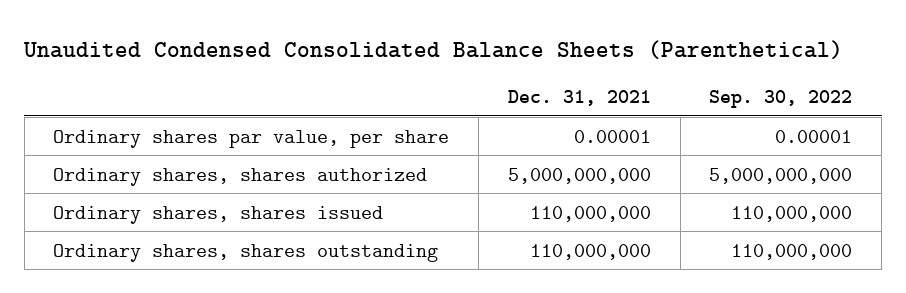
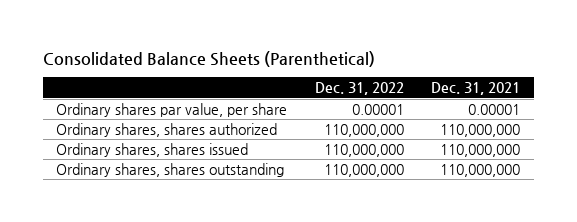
- Unaudited Condensed Consolidated Balance Sheets (Parenthetical)
+ Consolidated Balance Sheets (Parenthetical)
- | Dec. 31, 2021 | Sep. 30, 2022
+ | Dec. 31, 2022 | Dec. 31, 2021
- Ordinary shares, shares authorized | 5,000,000,000 | 5,000,000,000
+ Ordinary shares, shares authorized | 110,000,000 | 110,000,000

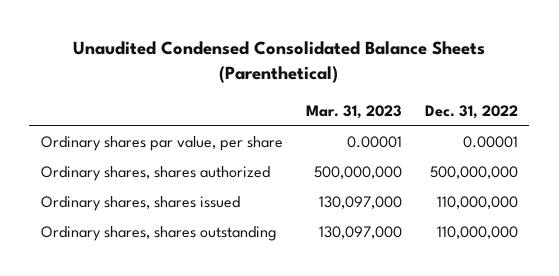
- Consolidated Balance Sheets (Parenthetical)
+ Unaudited Condensed Consolidated Balance Sheets (Parenthetical)
- | Dec. 31, 2022 | Dec. 31, 2021
+ | Mar. 31, 2023 | Dec. 31, 2022
- Ordinary shares, shares authorized | 110,000,000 | 110,000,000
+ Ordinary shares, shares authorized | 500,000,000 | 500,000,000

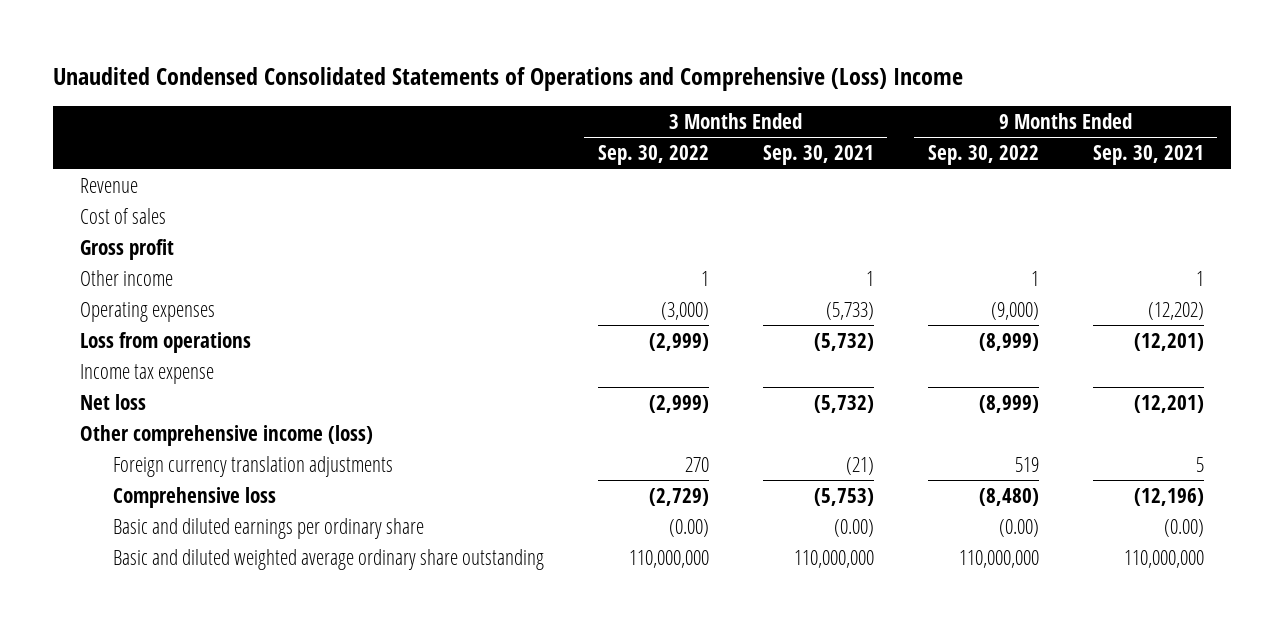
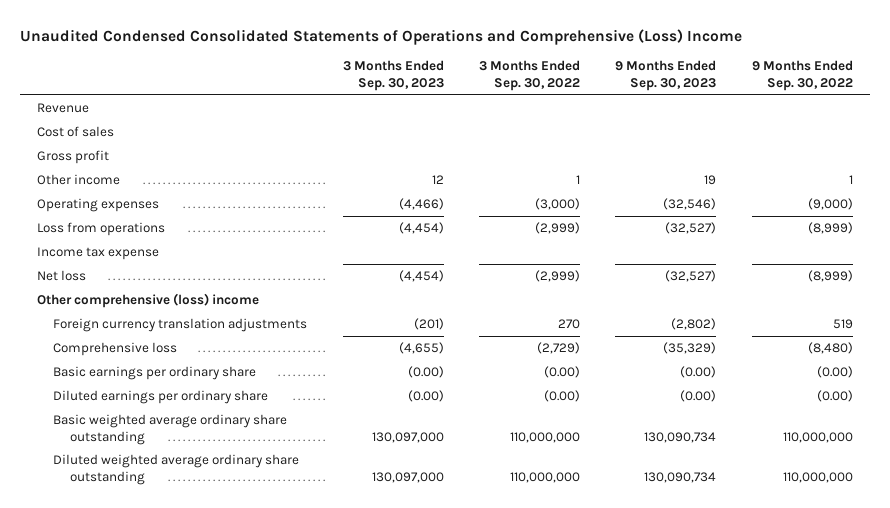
- | 3 Months Ended Sep. 30, 2022 | 3 Months Ended Sep. 30, 2021 | 9 Months Ended Sep. 30, 2022 | 9 Months Ended Sep. 30, 2021
+ | 3 Months Ended Sep. 30, 2023 | 3 Months Ended Sep. 30, 2022 | 9 Months Ended Sep. 30, 2023 | 9 Months Ended Sep. 30, 2022
- Other comprehensive income (loss)
+ Other comprehensive (loss) income
- Basic and diluted earnings per ordinary share | (0.00) | (0.00) | (0.00) | (0.00)
- Basic and diluted weighted average ordinary share outstanding | 110,000,000 | 110,000,000 | 110,000,000 | 110,000,000
+ Basic earnings per ordinary share | (0.00) | (0.00) | (0.00) | (0.00)
+ Diluted earnings per ordinary share | (0.00) | (0.00) | (0.00) | (0.00)
+ Basic weighted average ordinary share outstanding | 130,097,000 | 110,000,000 | 130,090,734 | 110,000,000
+ Diluted weighted average ordinary share outstanding | 130,097,000 | 110,000,000 | 130,090,734 | 110,000,000

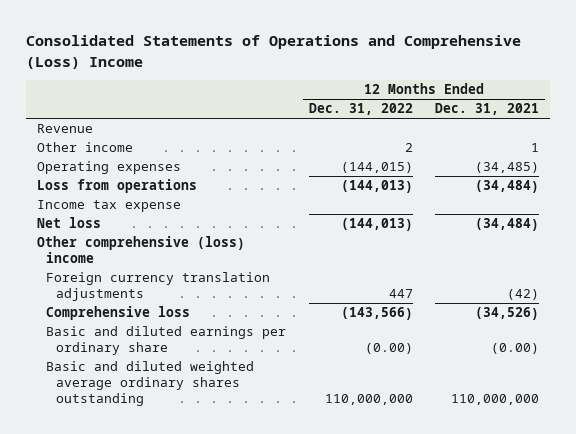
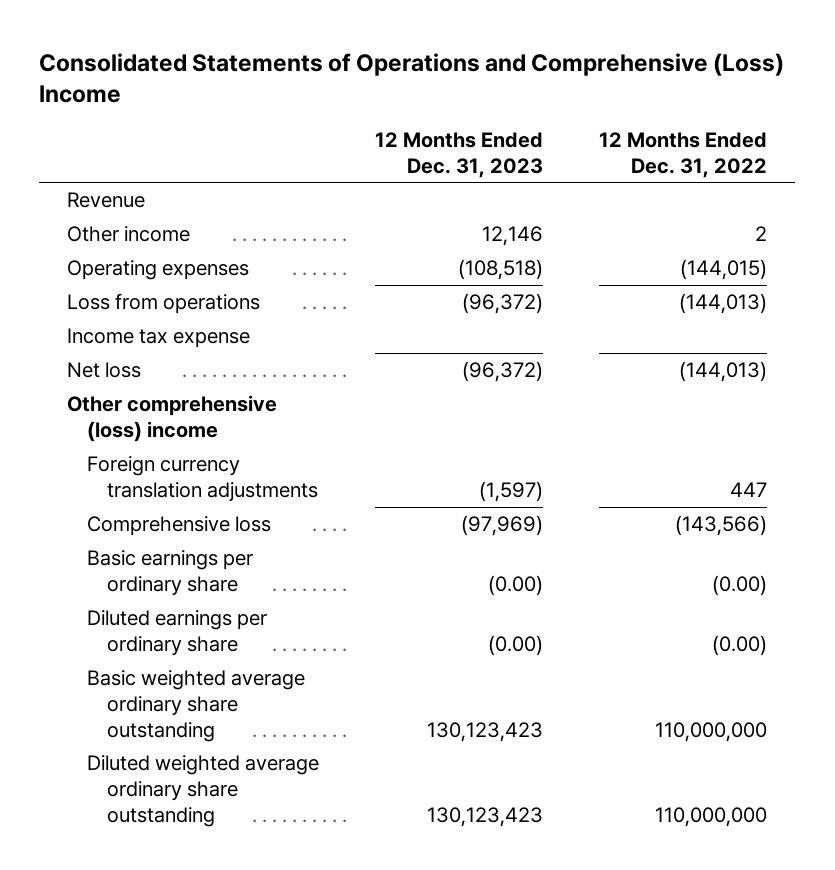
- | 12 Months Ended Dec. 31, 2022 | 12 Months Ended Dec. 31, 2021
+ | 12 Months Ended Dec. 31, 2023 | 12 Months Ended Dec. 31, 2022
- Basic and diluted earnings per ordinary share | (0.00) | (0.00)
- Basic and diluted weighted average ordinary shares outstanding | 110,000,000 | 110,000,000
+ Basic earnings per ordinary share | (0.00) | (0.00)
+ Diluted earnings per ordinary share | (0.00) | (0.00)
+ Basic weighted average ordinary share outstanding | 130,123,423 | 110,000,000
+ Diluted weighted average ordinary share outstanding | 130,123,423 | 110,000,000

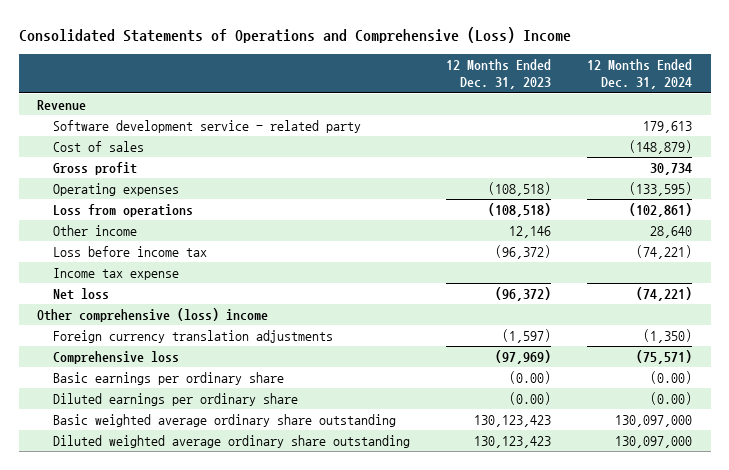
- | 12 Months Ended Dec. 31, 2023 | 12 Months Ended Dec. 31, 2022
+ | 12 Months Ended Dec. 31, 2023 | 12 Months Ended Dec. 31, 2024
+ Software development service - related party | | 179,613
+ Cost of sales | | (148,879)
+ Gross profit | | 30,734
- Loss from operations | (96,372) | (144,013)
+ Loss from operations | (108,518) | (102,861)
moved down: Other income | 12,146 | 28,640
+ Loss before income tax | (96,372) | (74,221)

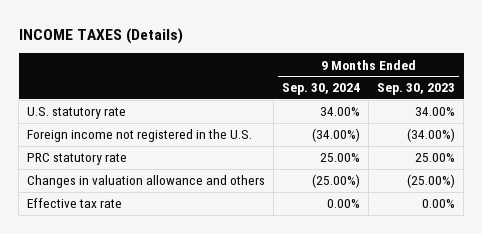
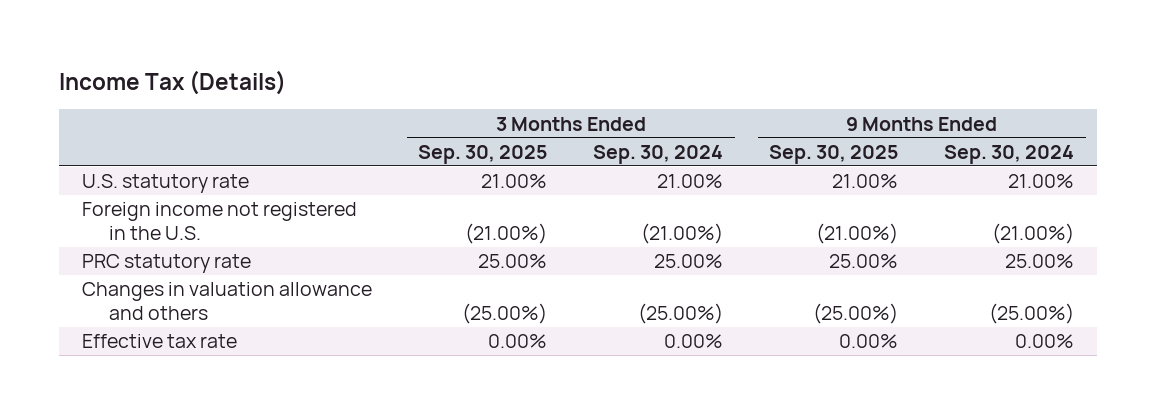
- INCOME TAXES (Details)
+ Income Tax (Details)
- | 9 Months Ended Sep. 30, 2024 | 9 Months Ended Sep. 30, 2023
+ | 3 Months Ended Sep. 30, 2025 | 3 Months Ended Sep. 30, 2024 | 9 Months Ended Sep. 30, 2025 | 9 Months Ended Sep. 30, 2024
- U.S. statutory rate | 34.00% | 34.00%
- Foreign income not registered in the U.S. | (34.00%) | (34.00%)
+ U.S. statutory rate | 21.00% | 21.00% | 21.00% | 21.00%
+ Foreign income not registered in the U.S. | (21.00%) | (21.00%) | (21.00%) | (21.00%)

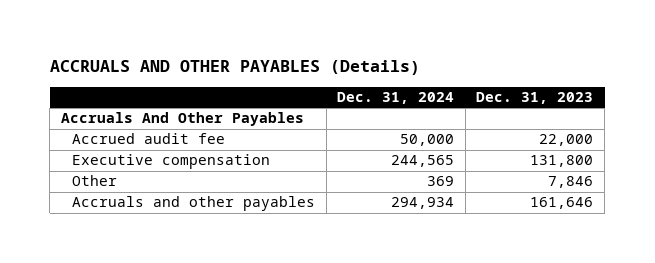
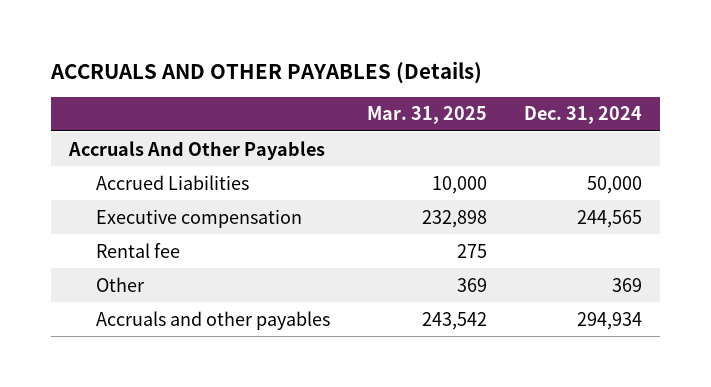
- | Dec. 31, 2024 | Dec. 31, 2023
+ | Mar. 31, 2025 | Dec. 31, 2024
- Accrued audit fee | 50,000 | 22,000
+ Accrued Liabilities | 10,000 | 50,000
+ Rental fee | 275 |

